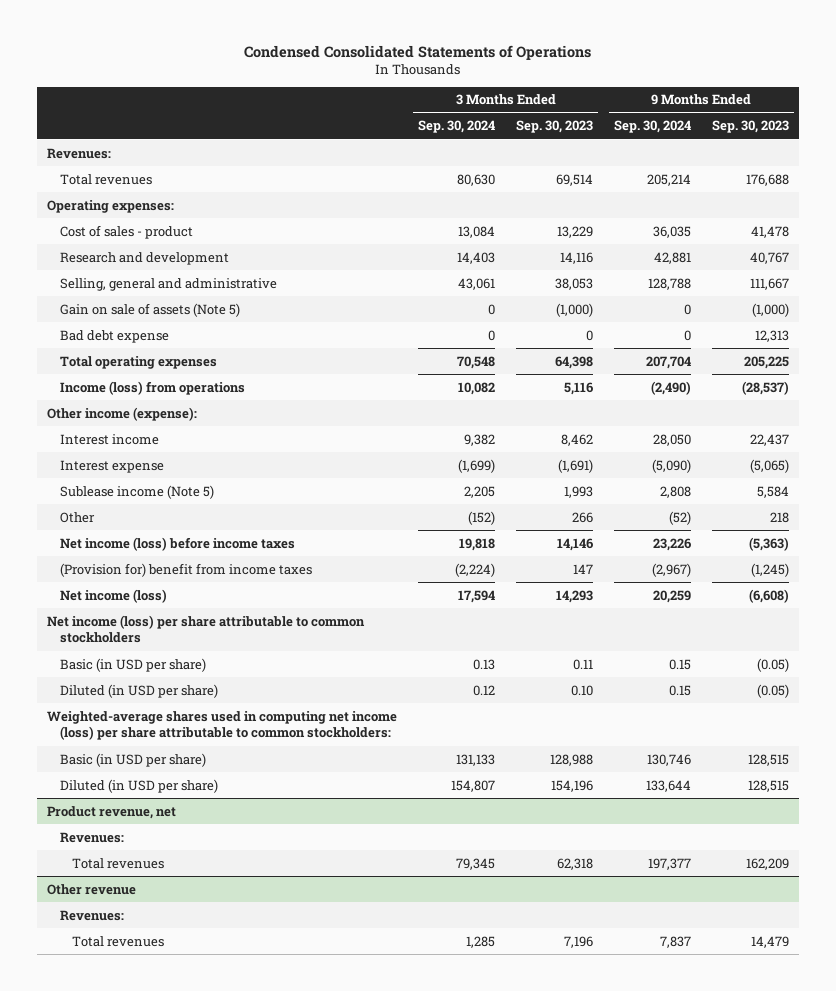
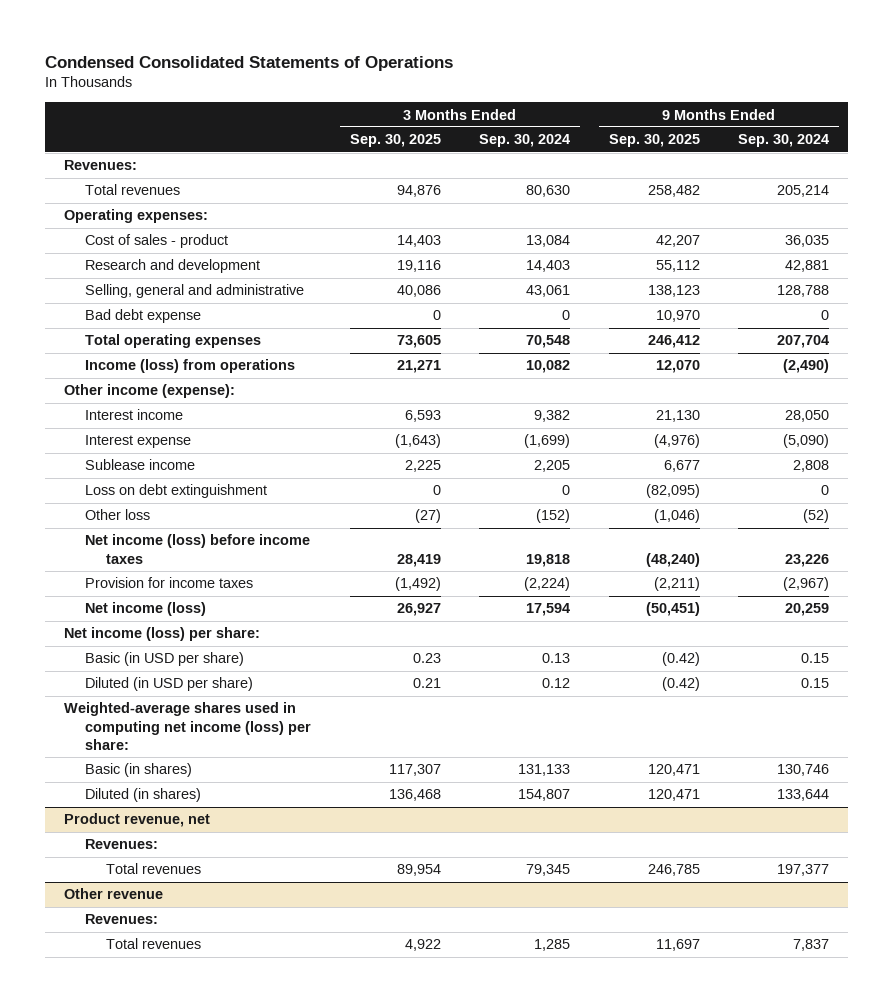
- | 3 Months Ended Sep. 30, 2024 | 3 Months Ended Sep. 30, 2023 | 9 Months Ended Sep. 30, 2024 | 9 Months Ended Sep. 30, 2023
+ | 3 Months Ended Sep. 30, 2025 | 3 Months Ended Sep. 30, 2024 | 9 Months Ended Sep. 30, 2025 | 9 Months Ended Sep. 30, 2024
- Gain on sale of assets (Note 5) | 0 | (1,000) | 0 | (1,000)
- Sublease income (Note 5) | 2,205 | 1,993 | 2,808 | 5,584
- Other | (152) | 266 | (52) | 218
+ Sublease income | 2,225 | 2,205 | 6,677 | 2,808
+ Loss on debt extinguishment | 0 | 0 | (82,095) | 0
+ Other loss | (27) | (152) | (1,046) | (52)
- (Provision for) benefit from income taxes | (2,224) | 147 | (2,967) | (1,245)
+ Provision for income taxes | (1,492) | (2,224) | (2,211) | (2,967)
- Net income (loss) per share attributable to common stockholders
+ Net income (loss) per share:
- Weighted-average shares used in computing net income (loss) per share attributable to common stockholders:
- Basic (in USD per share) | 131,133 | 128,988 | 130,746 | 128,515
- Diluted (in USD per share) | 154,807 | 154,196 | 133,644 | 128,515
+ Weighted-average shares used in computing net income (loss) per share:
+ Basic (in shares) | 117,307 | 131,133 | 120,471 | 130,746
+ Diluted (in shares) | 136,468 | 154,807 | 120,471 | 133,644

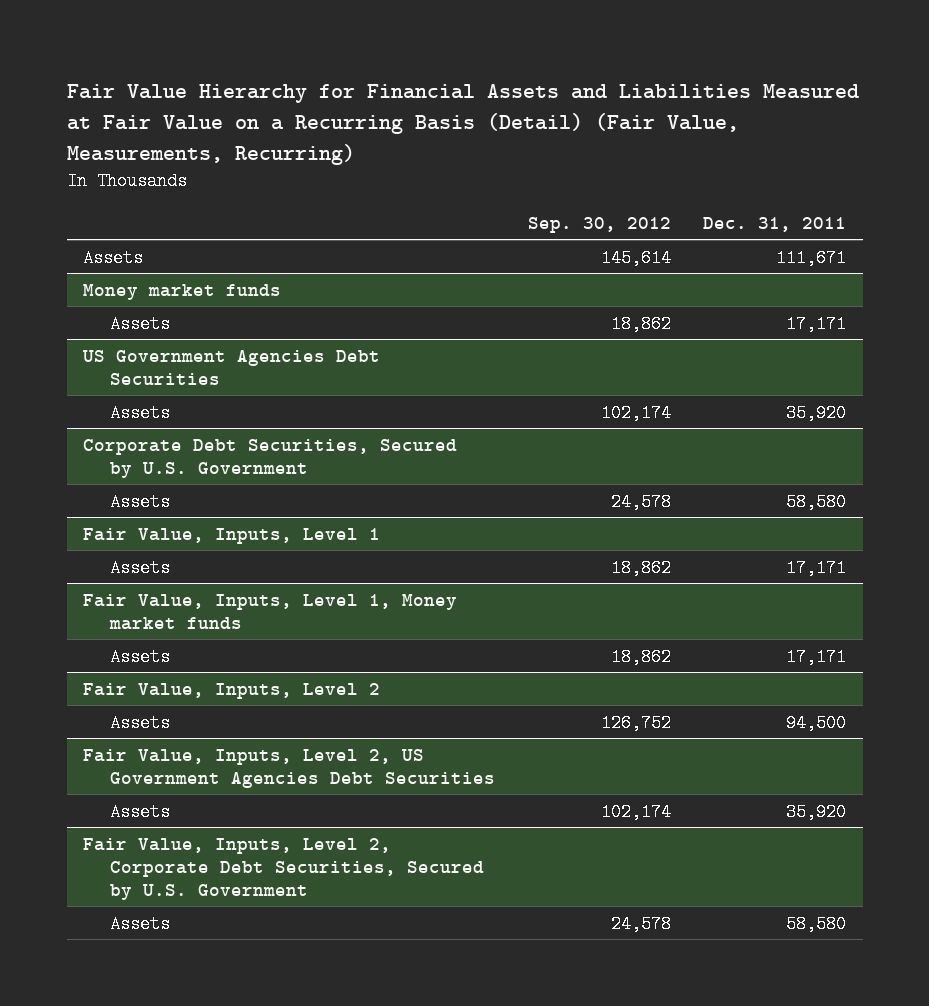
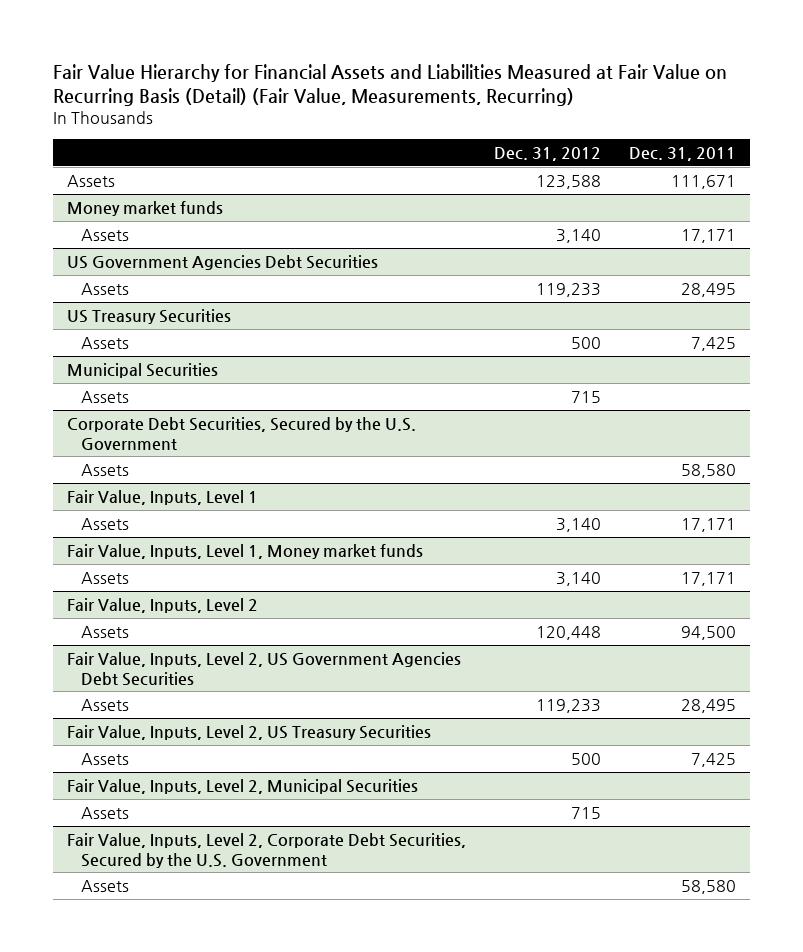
- Fair Value Hierarchy for Financial Assets and Liabilities Measured at Fair Value on a Recurring Basis (Detail) (Fair Value, Measurements, Recurring)
+ Fair Value Hierarchy for Financial Assets and Liabilities Measured at Fair Value on Recurring Basis (Detail) (Fair Value, Measurements, Recurring)
- | Sep. 30, 2012 | Dec. 31, 2011
+ | Dec. 31, 2012 | Dec. 31, 2011
@ US Government Agencies Debt Securities
- Assets | 102,174 | 35,920
- Corporate Debt Securities, Secured by U.S. Government
@ US Government Agencies Debt Securities
+ Assets | 119,233 | 28,495
+ US Treasury Securities
+ Assets | 500 | 7,425
+ Municipal Securities
+ Assets | 715 |
+ Corporate Debt Securities, Secured by the U.S. Government
@ Fair Value, Inputs, Level 2, US Government Agencies Debt Securities
- Assets | 102,174 | 35,920
- Fair Value, Inputs, Level 2, Corporate Debt Securities, Secured by U.S. Government
@ Fair Value, Inputs, Level 2, US Government Agencies Debt Securities
+ Assets | 119,233 | 28,495
+ Fair Value, Inputs, Level 2, US Treasury Securities
+ Assets | 500 | 7,425
+ Fair Value, Inputs, Level 2, Municipal Securities
+ Assets | 715 |
+ Fair Value, Inputs, Level 2, Corporate Debt Securities, Secured by the U.S. Government

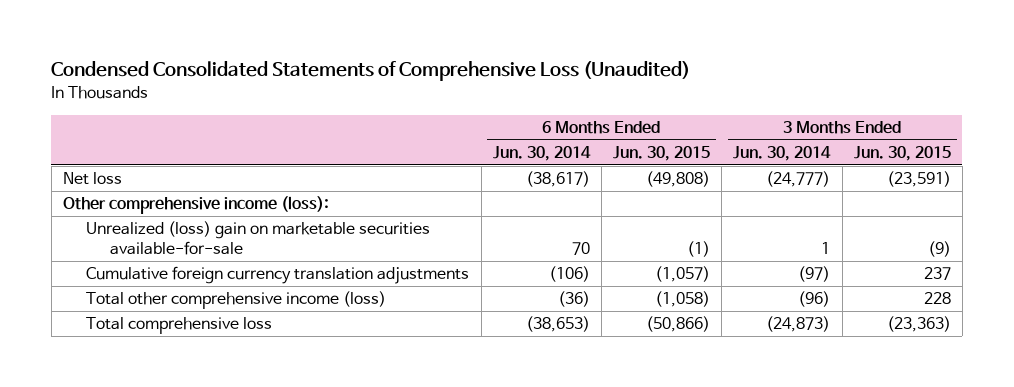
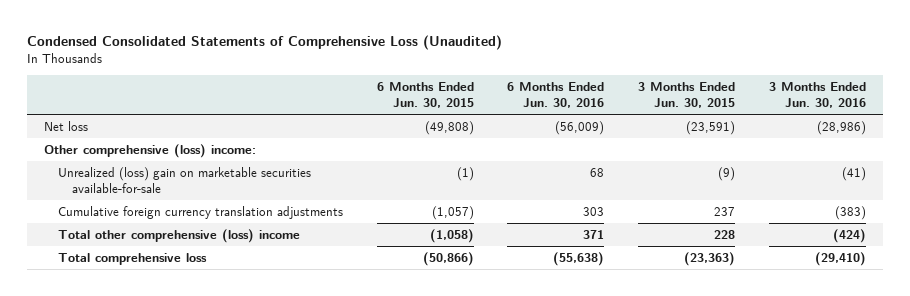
- | 6 Months Ended Jun. 30, 2014 | 6 Months Ended Jun. 30, 2015 | 3 Months Ended Jun. 30, 2014 | 3 Months Ended Jun. 30, 2015
+ | 6 Months Ended Jun. 30, 2015 | 6 Months Ended Jun. 30, 2016 | 3 Months Ended Jun. 30, 2015 | 3 Months Ended Jun. 30, 2016
- Other comprehensive income (loss):
+ Other comprehensive (loss) income:
- Total other comprehensive income (loss) | (36) | (1,058) | (96) | 228
+ Total other comprehensive (loss) income | (1,058) | 371 | 228 | (424)

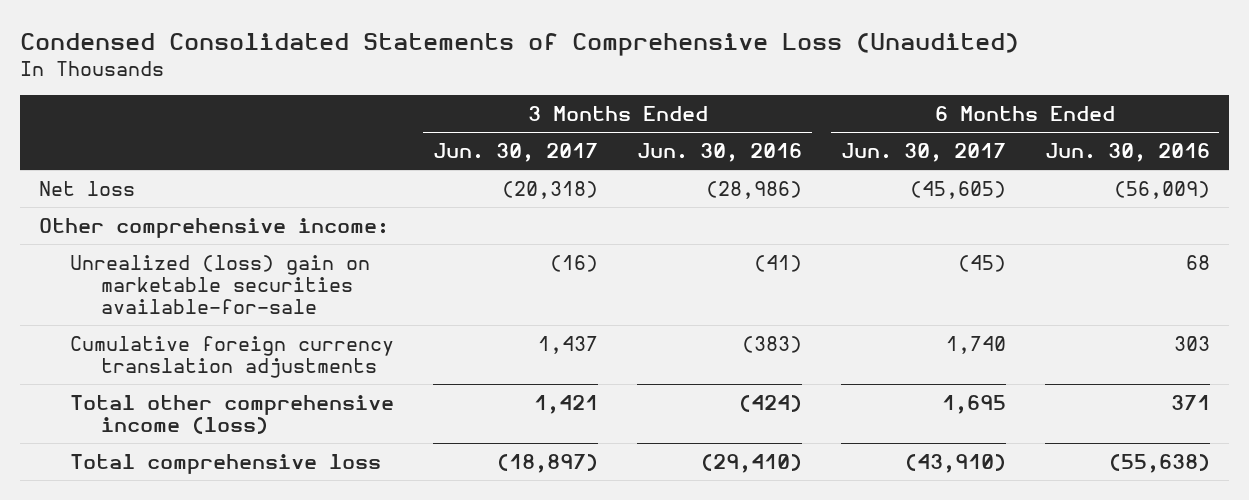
- | 6 Months Ended Jun. 30, 2015 | 6 Months Ended Jun. 30, 2016 | 3 Months Ended Jun. 30, 2015 | 3 Months Ended Jun. 30, 2016
+ | 3 Months Ended Jun. 30, 2017 | 3 Months Ended Jun. 30, 2016 | 6 Months Ended Jun. 30, 2017 | 6 Months Ended Jun. 30, 2016
- Other comprehensive (loss) income:
+ Other comprehensive income:
- Total other comprehensive (loss) income | (1,058) | 371 | 228 | (424)
+ Total other comprehensive income (loss) | 1,421 | (424) | 1,695 | 371

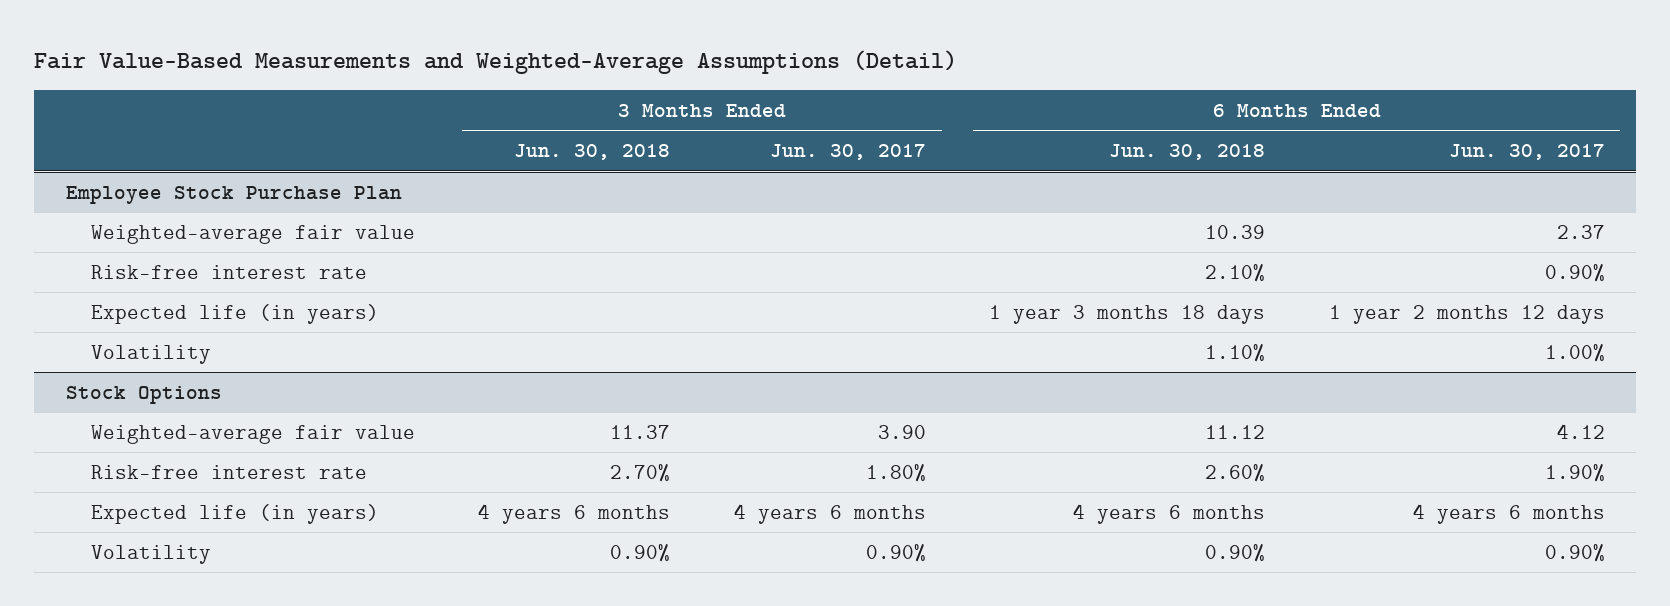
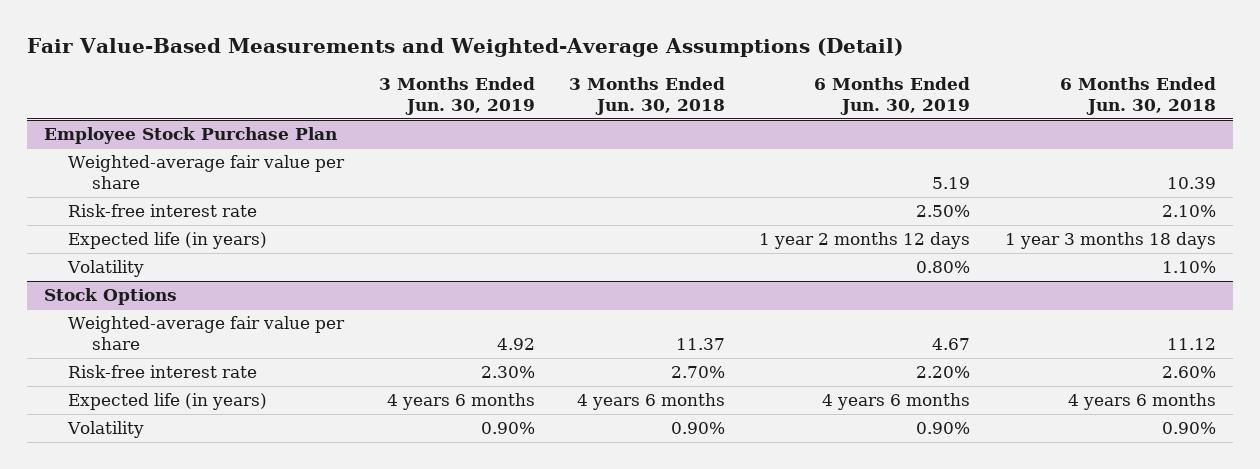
- | 3 Months Ended Jun. 30, 2018 | 3 Months Ended Jun. 30, 2017 | 6 Months Ended Jun. 30, 2018 | 6 Months Ended Jun. 30, 2017
+ | 3 Months Ended Jun. 30, 2019 | 3 Months Ended Jun. 30, 2018 | 6 Months Ended Jun. 30, 2019 | 6 Months Ended Jun. 30, 2018
@ Employee Stock Purchase Plan
- Weighted-average fair value | | | 10.39 | 2.37
+ Weighted-average fair value per share | | | 5.19 | 10.39
@ Stock Options
- Weighted-average fair value | 11.37 | 3.90 | 11.12 | 4.12
+ Weighted-average fair value per share | 4.92 | 11.37 | 4.67 | 11.12

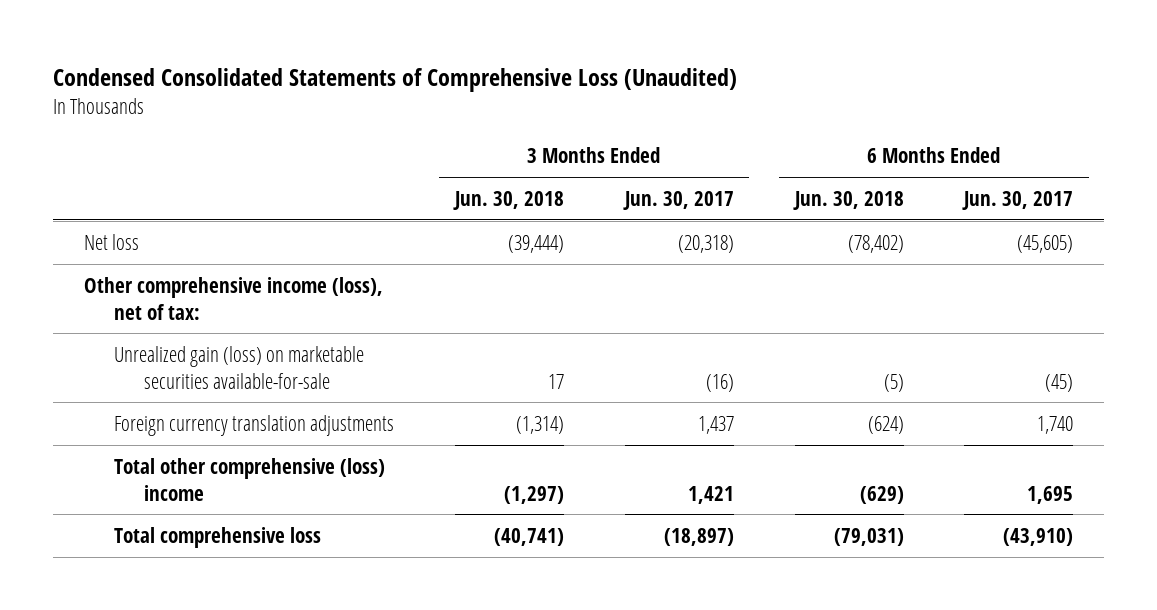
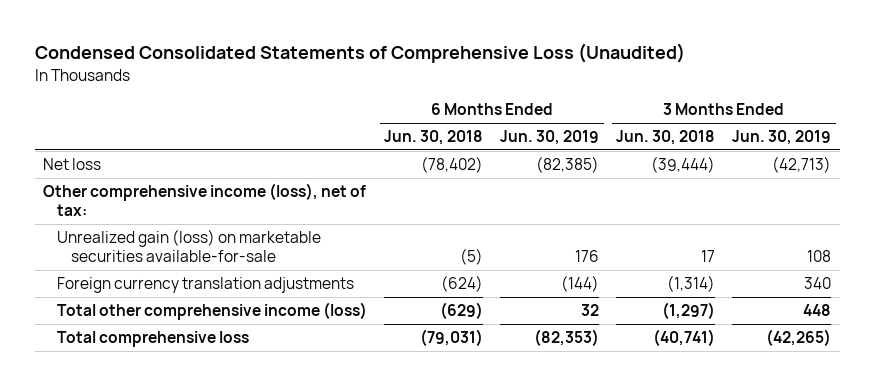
- | 3 Months Ended Jun. 30, 2018 | 3 Months Ended Jun. 30, 2017 | 6 Months Ended Jun. 30, 2018 | 6 Months Ended Jun. 30, 2017
+ | 6 Months Ended Jun. 30, 2018 | 6 Months Ended Jun. 30, 2019 | 3 Months Ended Jun. 30, 2018 | 3 Months Ended Jun. 30, 2019
- Total other comprehensive (loss) income | (1,297) | 1,421 | (629) | 1,695
+ Total other comprehensive income (loss) | (629) | 32 | (1,297) | 448

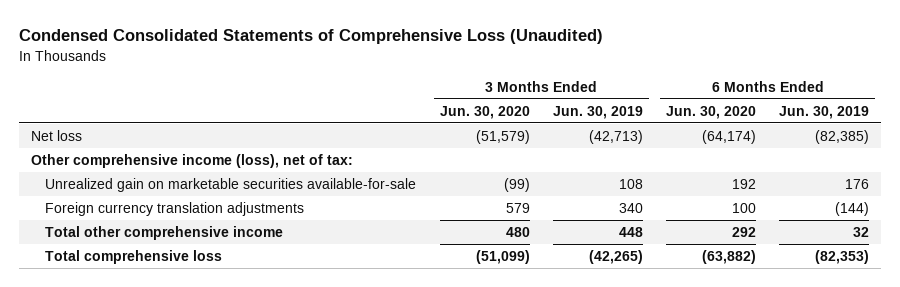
- | 6 Months Ended Jun. 30, 2018 | 6 Months Ended Jun. 30, 2019 | 3 Months Ended Jun. 30, 2018 | 3 Months Ended Jun. 30, 2019
+ | 3 Months Ended Jun. 30, 2020 | 3 Months Ended Jun. 30, 2019 | 6 Months Ended Jun. 30, 2020 | 6 Months Ended Jun. 30, 2019
- Unrealized gain (loss) on marketable securities available-for-sale | (5) | 176 | 17 | 108
+ Unrealized gain on marketable securities available-for-sale | (99) | 108 | 192 | 176
- Total other comprehensive income (loss) | (629) | 32 | (1,297) | 448
+ Total other comprehensive income | 480 | 448 | 292 | 32

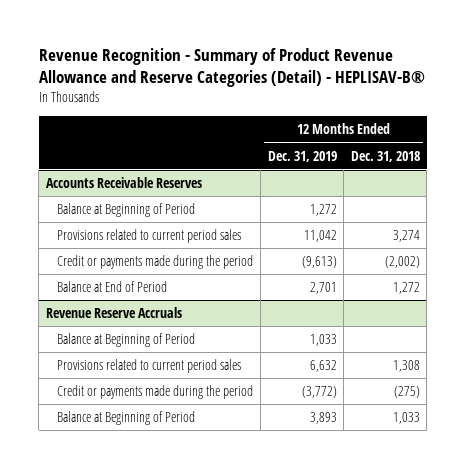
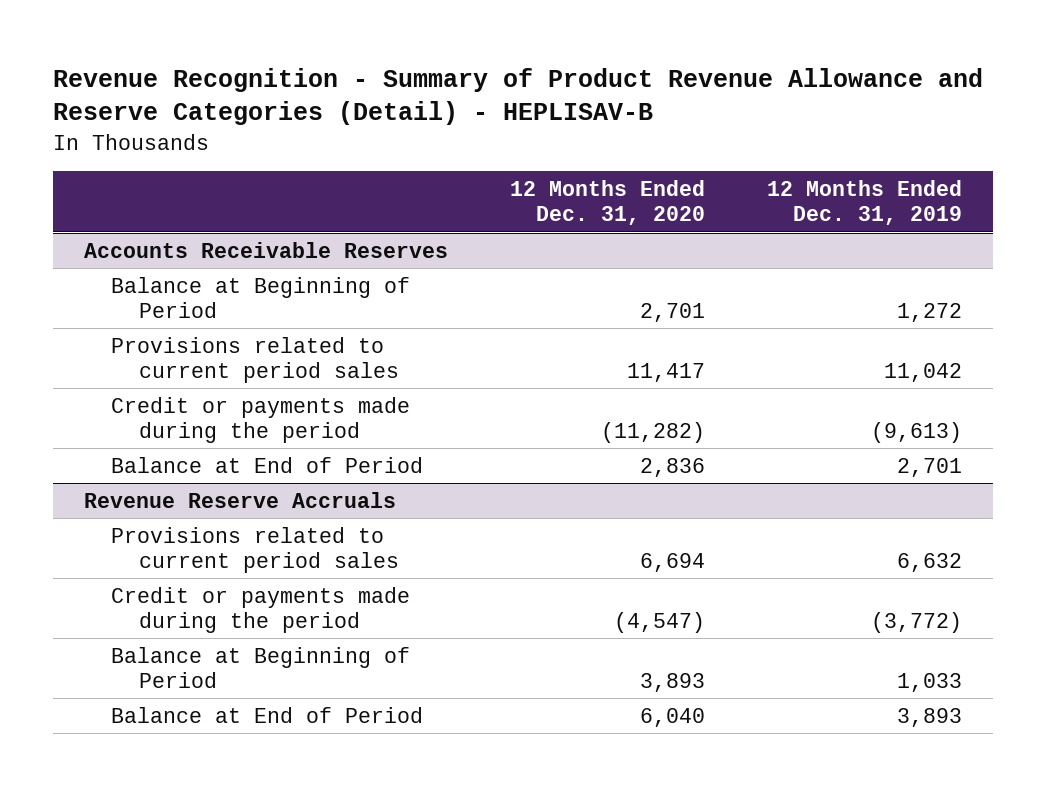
- Revenue Recognition - Summary of Product Revenue Allowance and Reserve Categories (Detail) - HEPLISAV-B®
+ Revenue Recognition - Summary of Product Revenue Allowance and Reserve Categories (Detail) - HEPLISAV-B
- | 12 Months Ended Dec. 31, 2019 | 12 Months Ended Dec. 31, 2018
+ | 12 Months Ended Dec. 31, 2020 | 12 Months Ended Dec. 31, 2019
@ Revenue Reserve Accruals
- Balance at Beginning of Period | 3,893 | 1,033
moved down: Balance at Beginning of Period | 3,893 | 1,033
+ Balance at End of Period | 6,040 | 3,893

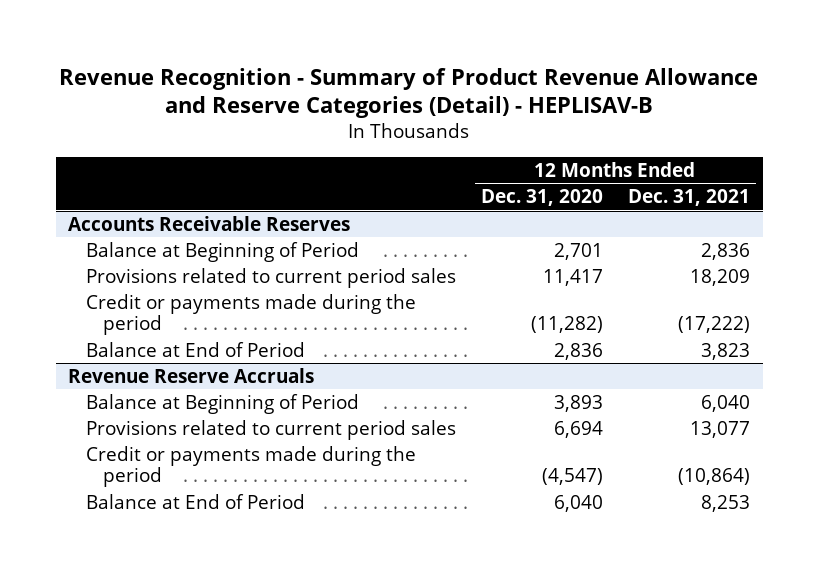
- | 12 Months Ended Dec. 31, 2020 | 12 Months Ended Dec. 31, 2019
+ | 12 Months Ended Dec. 31, 2020 | 12 Months Ended Dec. 31, 2021
@ Revenue Reserve Accruals
moved up: Balance at Beginning of Period | 3,893 | 6,040

